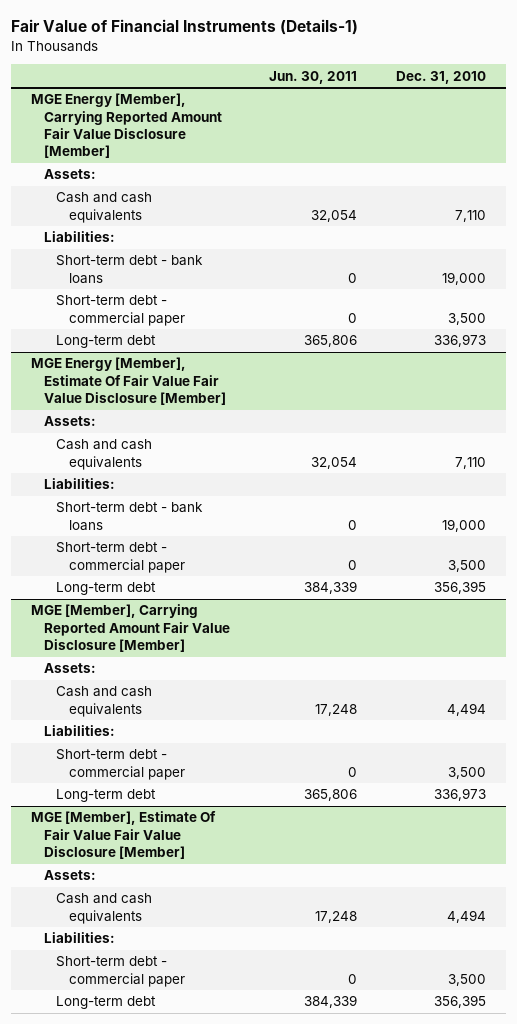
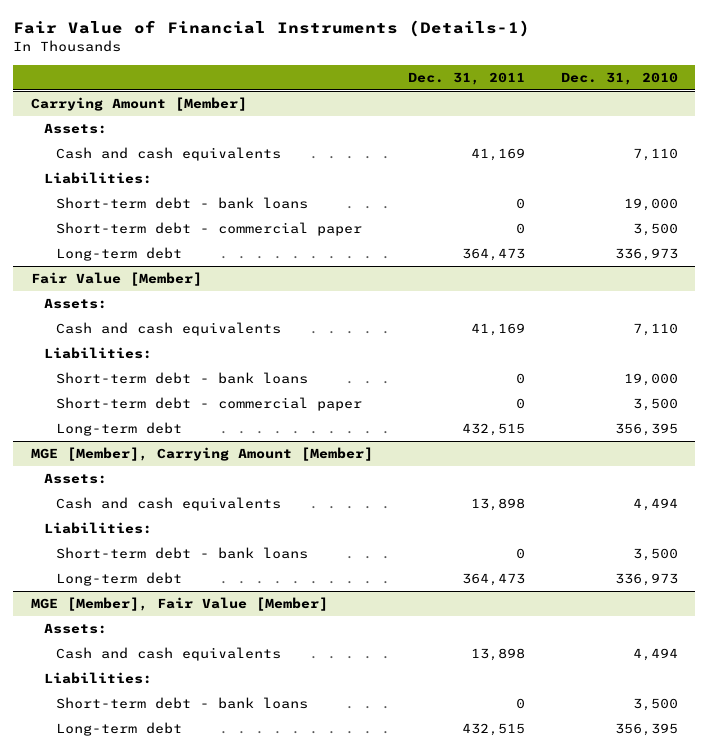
- | Jun. 30, 2011 | Dec. 31, 2010
+ | Dec. 31, 2011 | Dec. 31, 2010
- MGE Energy [Member], Carrying Reported Amount Fair Value Disclosure [Member]
+ Carrying Amount [Member]
- MGE Energy [Member], Estimate Of Fair Value Fair Value Disclosure [Member]
+ Fair Value [Member]
- MGE [Member], Carrying Reported Amount Fair Value Disclosure [Member]
+ MGE [Member], Carrying Amount [Member]
- Short-term debt - commercial paper | 0 | 3,500
+ Short-term debt - bank loans | 0 | 3,500
- MGE [Member], Estimate Of Fair Value Fair Value Disclosure [Member]
+ MGE [Member], Fair Value [Member]
- Short-term debt - commercial paper | 0 | 3,500
+ Short-term debt - bank loans | 0 | 3,500

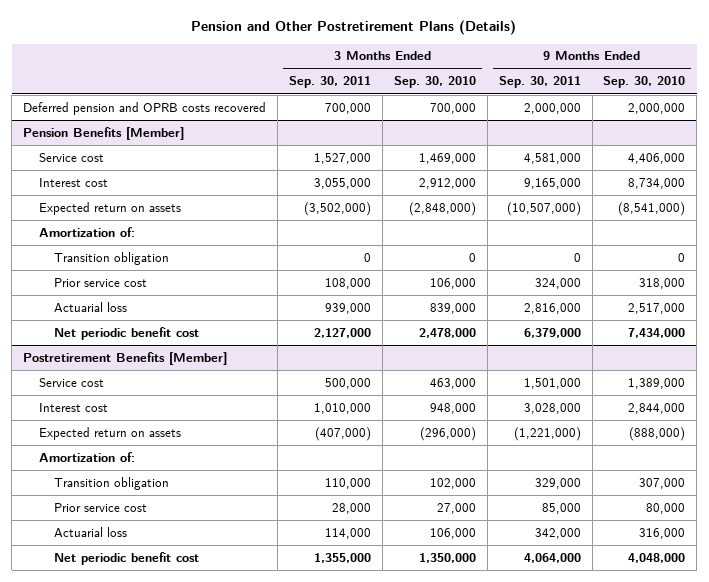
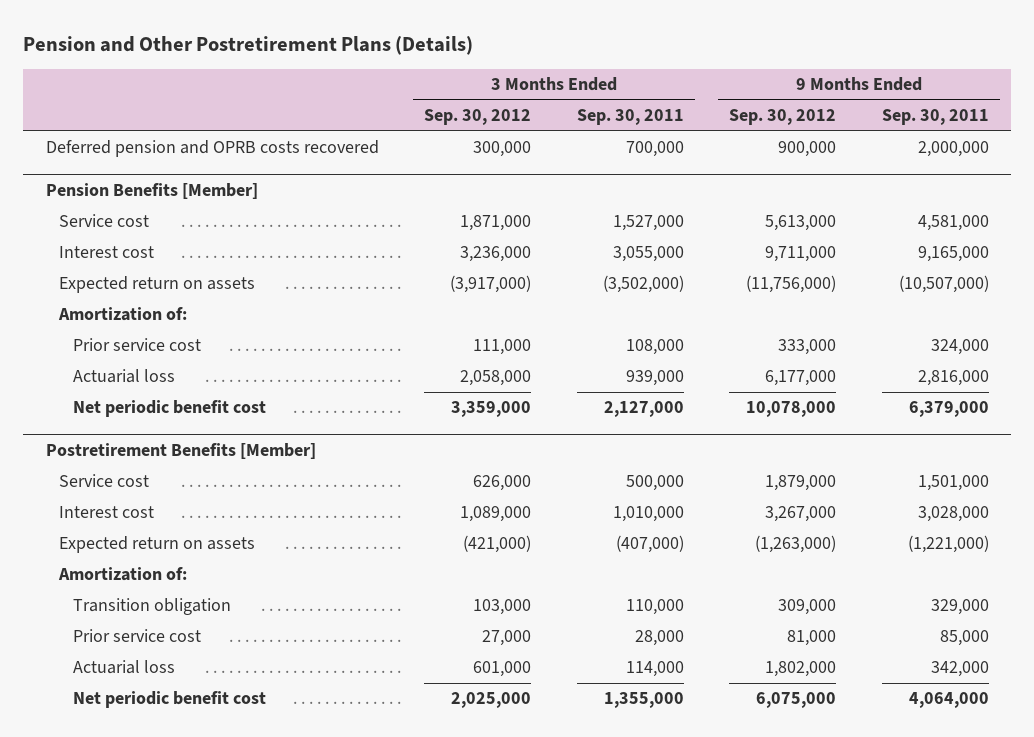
- | 3 Months Ended Sep. 30, 2011 | 3 Months Ended Sep. 30, 2010 | 9 Months Ended Sep. 30, 2011 | 9 Months Ended Sep. 30, 2010
+ | 3 Months Ended Sep. 30, 2012 | 3 Months Ended Sep. 30, 2011 | 9 Months Ended Sep. 30, 2012 | 9 Months Ended Sep. 30, 2011
@ Pension Benefits [Member]
- Transition obligation | 0 | 0 | 0 | 0

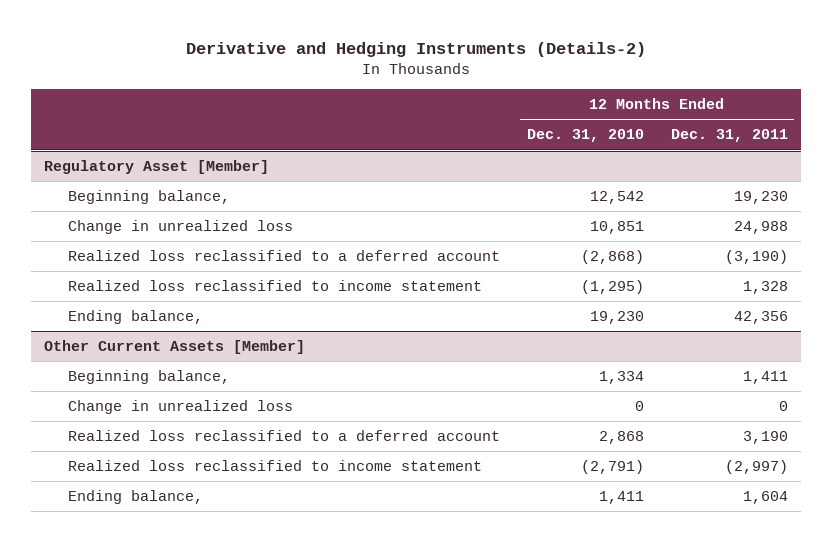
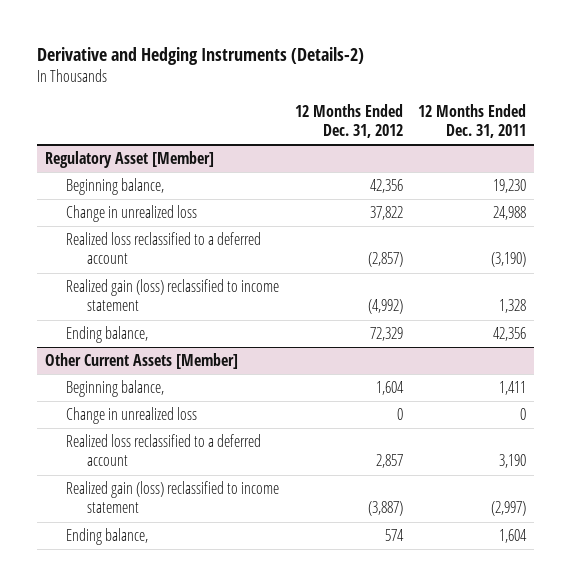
- | 12 Months Ended Dec. 31, 2010 | 12 Months Ended Dec. 31, 2011
+ | 12 Months Ended Dec. 31, 2012 | 12 Months Ended Dec. 31, 2011
@ Regulatory Asset [Member]
- Realized loss reclassified to income statement | (1,295) | 1,328
+ Realized gain (loss) reclassified to income statement | (4,992) | 1,328
@ Other Current Assets [Member]
- Realized loss reclassified to income statement | (2,791) | (2,997)
+ Realized gain (loss) reclassified to income statement | (3,887) | (2,997)

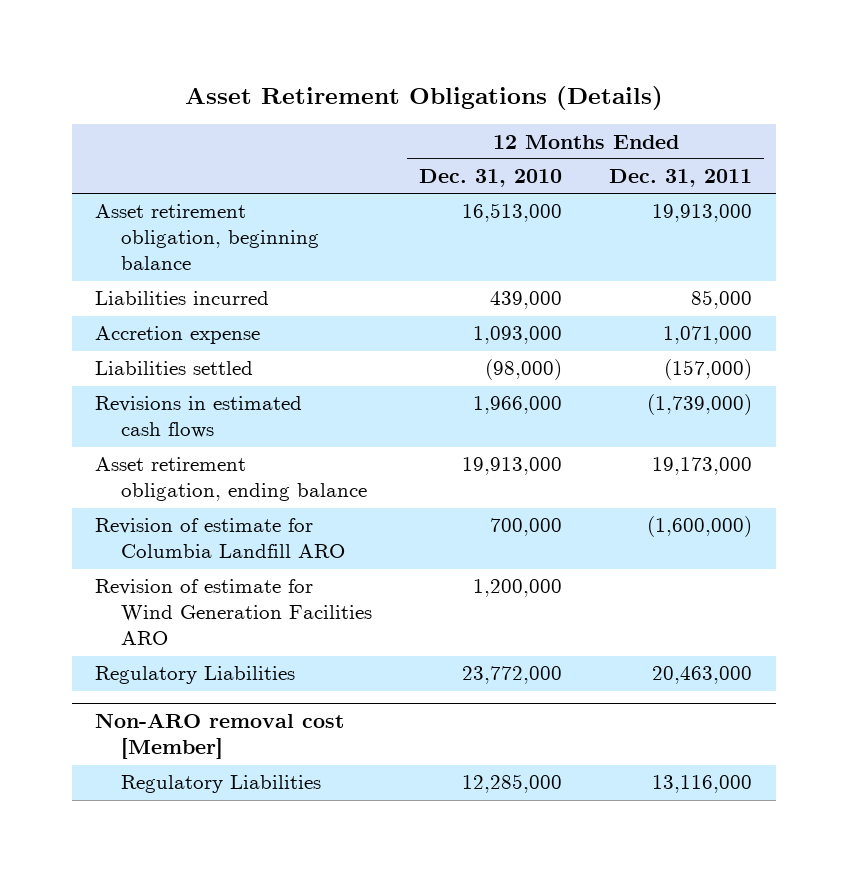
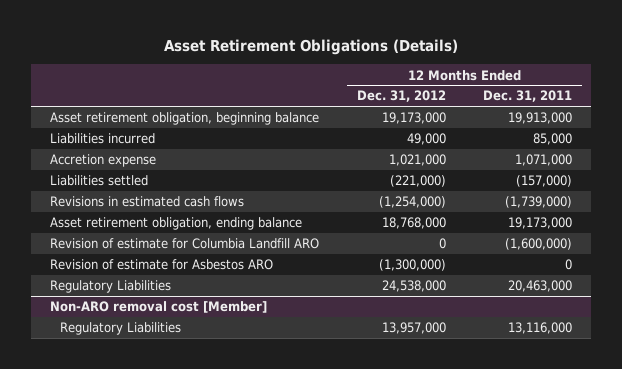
- | 12 Months Ended Dec. 31, 2010 | 12 Months Ended Dec. 31, 2011
+ | 12 Months Ended Dec. 31, 2012 | 12 Months Ended Dec. 31, 2011
- Revision of estimate for Wind Generation Facilities ARO | 1,200,000 |
+ Revision of estimate for Asbestos ARO | (1,300,000) | 0

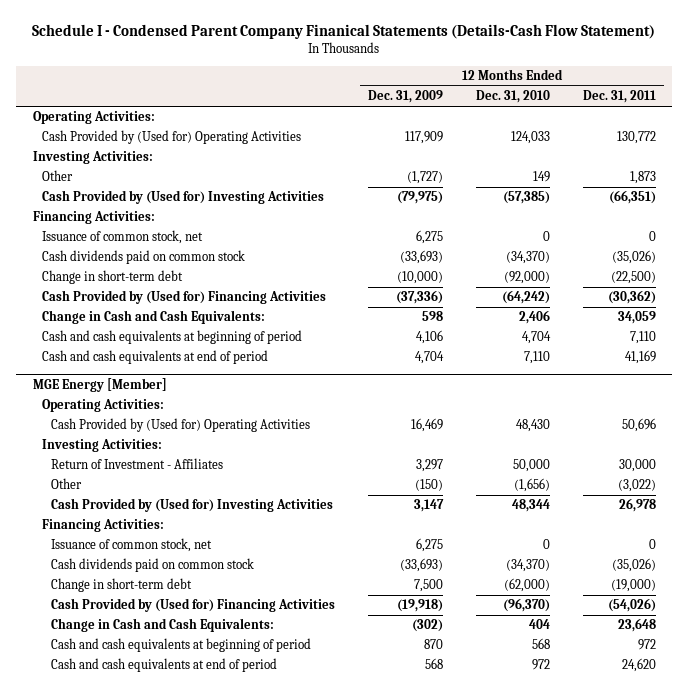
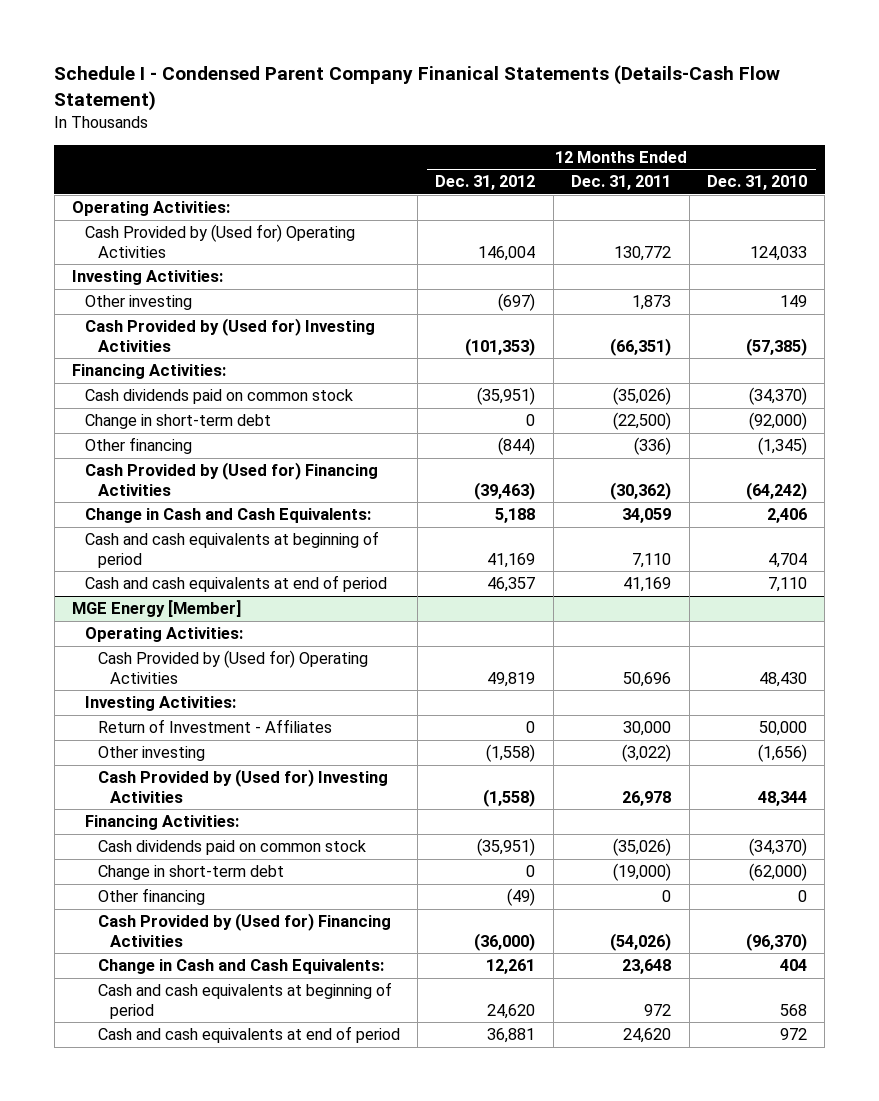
- | 12 Months Ended Dec. 31, 2009 | 12 Months Ended Dec. 31, 2010 | 12 Months Ended Dec. 31, 2011
+ | 12 Months Ended Dec. 31, 2012 | 12 Months Ended Dec. 31, 2011 | 12 Months Ended Dec. 31, 2010
- Other | (1,727) | 149 | 1,873
+ Other investing | (697) | 1,873 | 149
- Issuance of common stock, net | 6,275 | 0 | 0
+ Other financing | (844) | (336) | (1,345)
@ MGE Energy [Member]
- Other | (150) | (1,656) | (3,022)
+ Other investing | (1,558) | (3,022) | (1,656)
- Issuance of common stock, net | 6,275 | 0 | 0
+ Other financing | (49) | 0 | 0

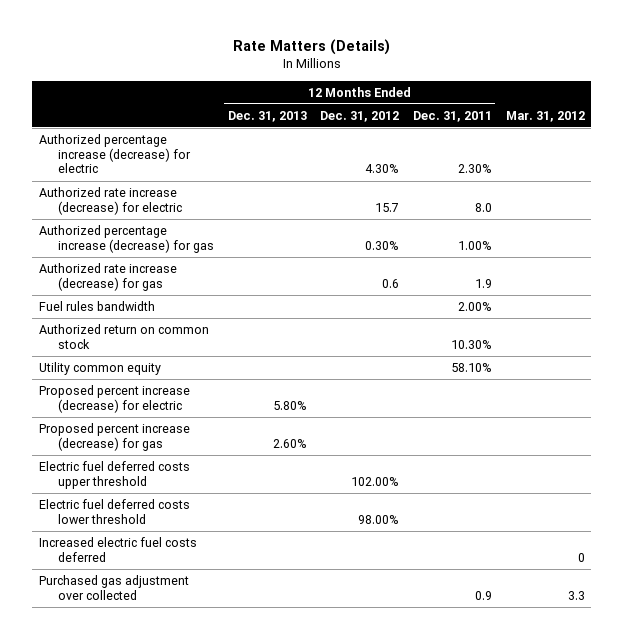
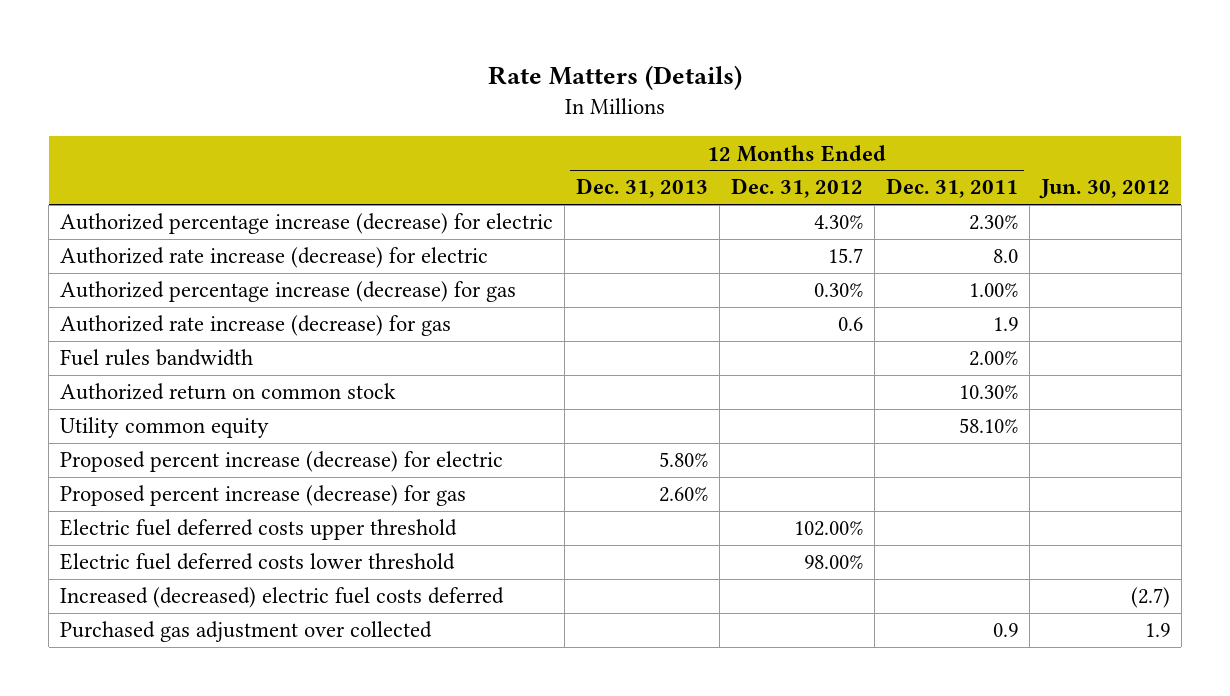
- | 12 Months Ended Dec. 31, 2013 | 12 Months Ended Dec. 31, 2012 | 12 Months Ended Dec. 31, 2011 | Mar. 31, 2012
+ | 12 Months Ended Dec. 31, 2013 | 12 Months Ended Dec. 31, 2012 | 12 Months Ended Dec. 31, 2011 | Jun. 30, 2012
- Increased electric fuel costs deferred | | | | 0
+ Increased (decreased) electric fuel costs deferred | | | | (2.7)

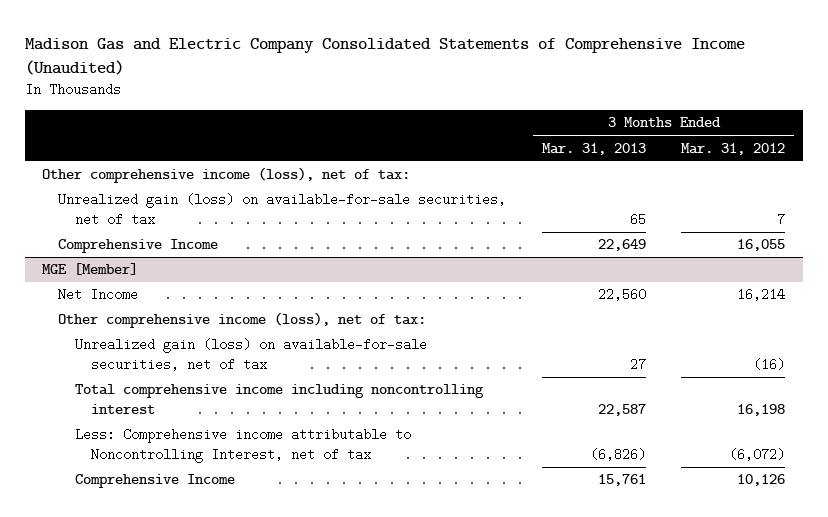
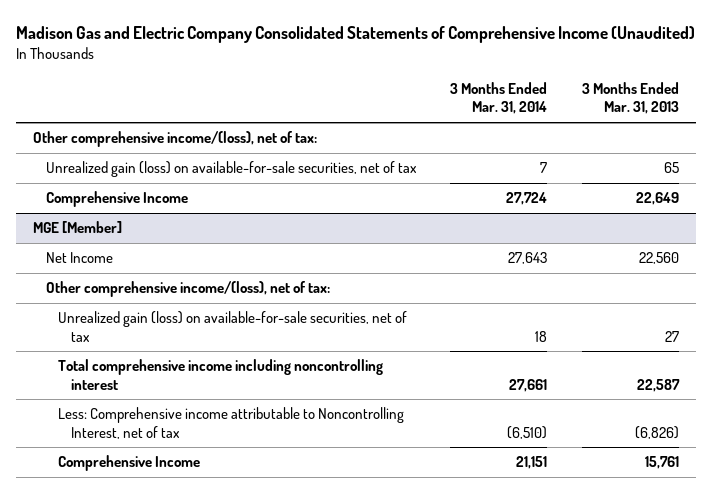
- | 3 Months Ended Mar. 31, 2013 | 3 Months Ended Mar. 31, 2012
+ | 3 Months Ended Mar. 31, 2014 | 3 Months Ended Mar. 31, 2013
- Other comprehensive income (loss), net of tax:
+ Other comprehensive income/(loss), net of tax:
@ MGE [Member]
- Other comprehensive income (loss), net of tax:
+ Other comprehensive income/(loss), net of tax:

